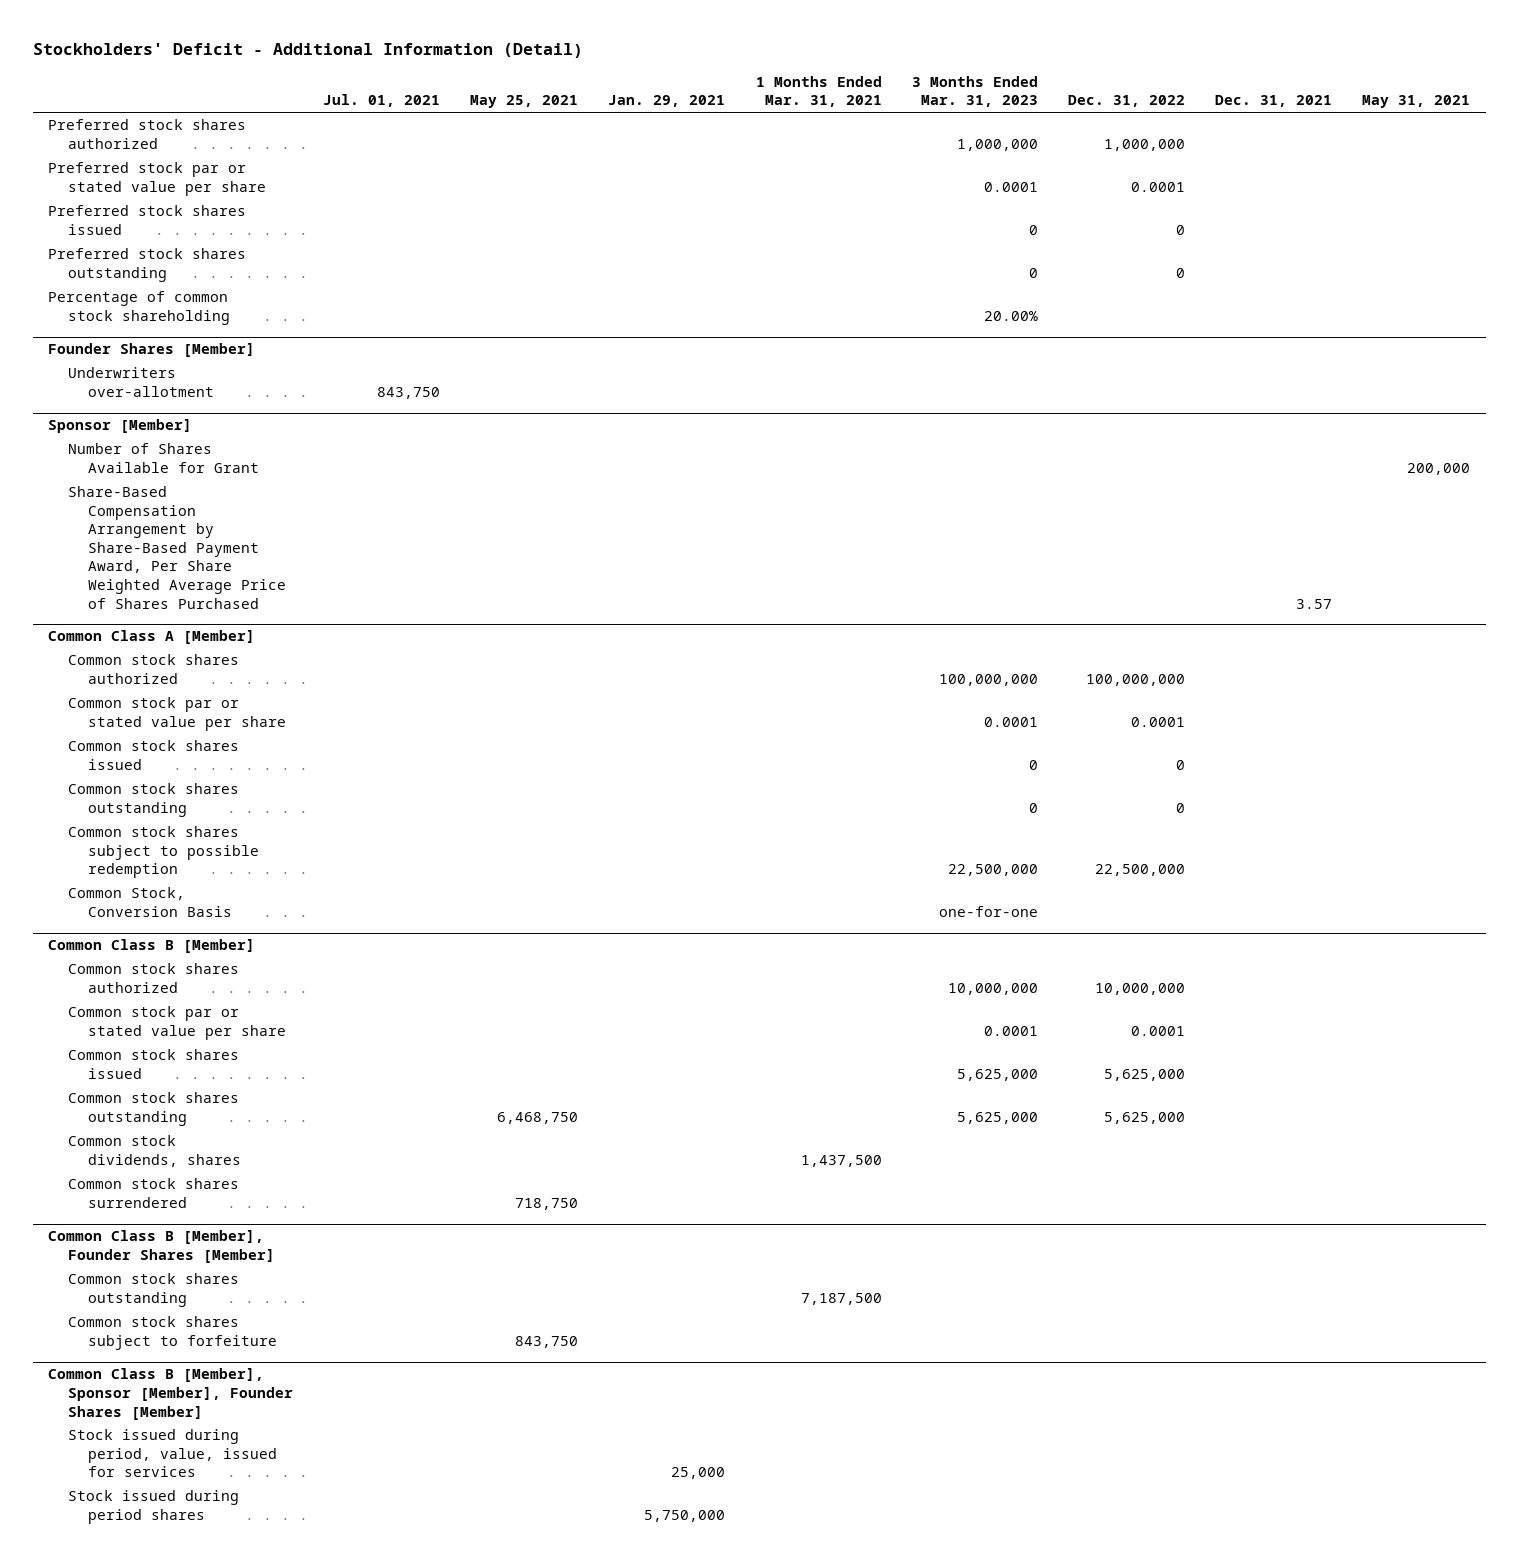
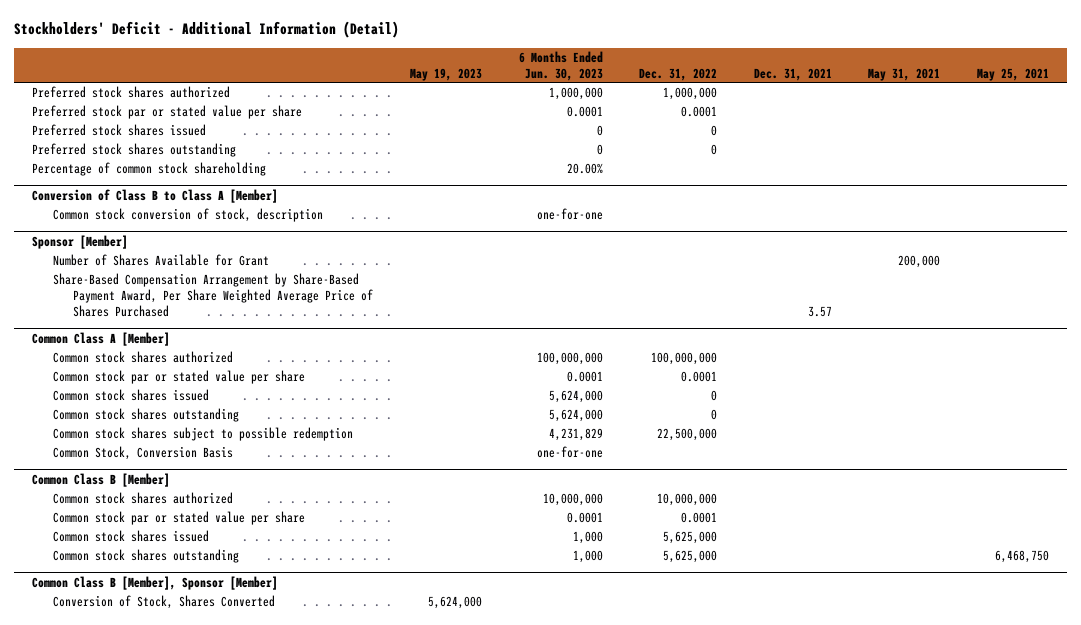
- | Jul. 01, 2021 | May 25, 2021 | Jan. 29, 2021 | 1 Months Ended Mar. 31, 2021 | 3 Months Ended Mar. 31, 2023 | Dec. 31, 2022 | Dec. 31, 2021 | May 31, 2021
+ | May 19, 2023 | 6 Months Ended Jun. 30, 2023 | Dec. 31, 2022 | Dec. 31, 2021 | May 31, 2021 | May 25, 2021
- Founder Shares [Member]
- Underwriters over-allotment | 843,750 | | | | | | |
+ Conversion of Class B to Class A [Member]
+ Common stock conversion of stock, description | | one-for-one | | | |
@ Common Class B [Member]
- Common stock dividends, shares | | | | 1,437,500 | | | |
- Common stock shares surrendered | | 718,750 | | | | | |
- Common Class B [Member], Founder Shares [Member]
- Common stock shares outstanding | | | | 7,187,500 | | | |
- Common stock shares subject to forfeiture | | 843,750 | | | | | |
- Common Class B [Member], Sponsor [Member], Founder Shares [Member]
- Stock issued during period, value, issued for services | | | 25,000 | | | | |
- Stock issued during period shares | | | 5,750,000 | | | | |
+ Common Class B [Member], Sponsor [Member]
+ Conversion of Stock, Shares Converted | 5,624,000 | | | | |

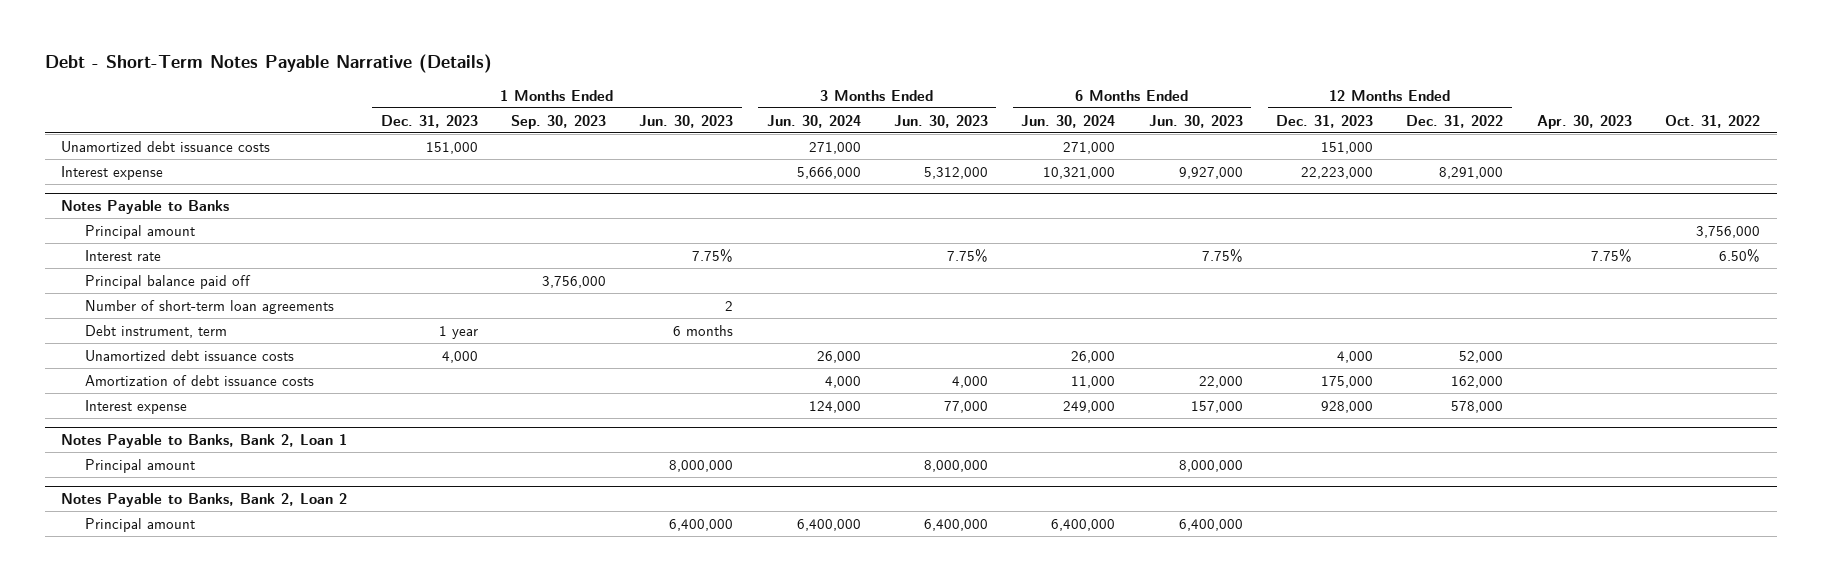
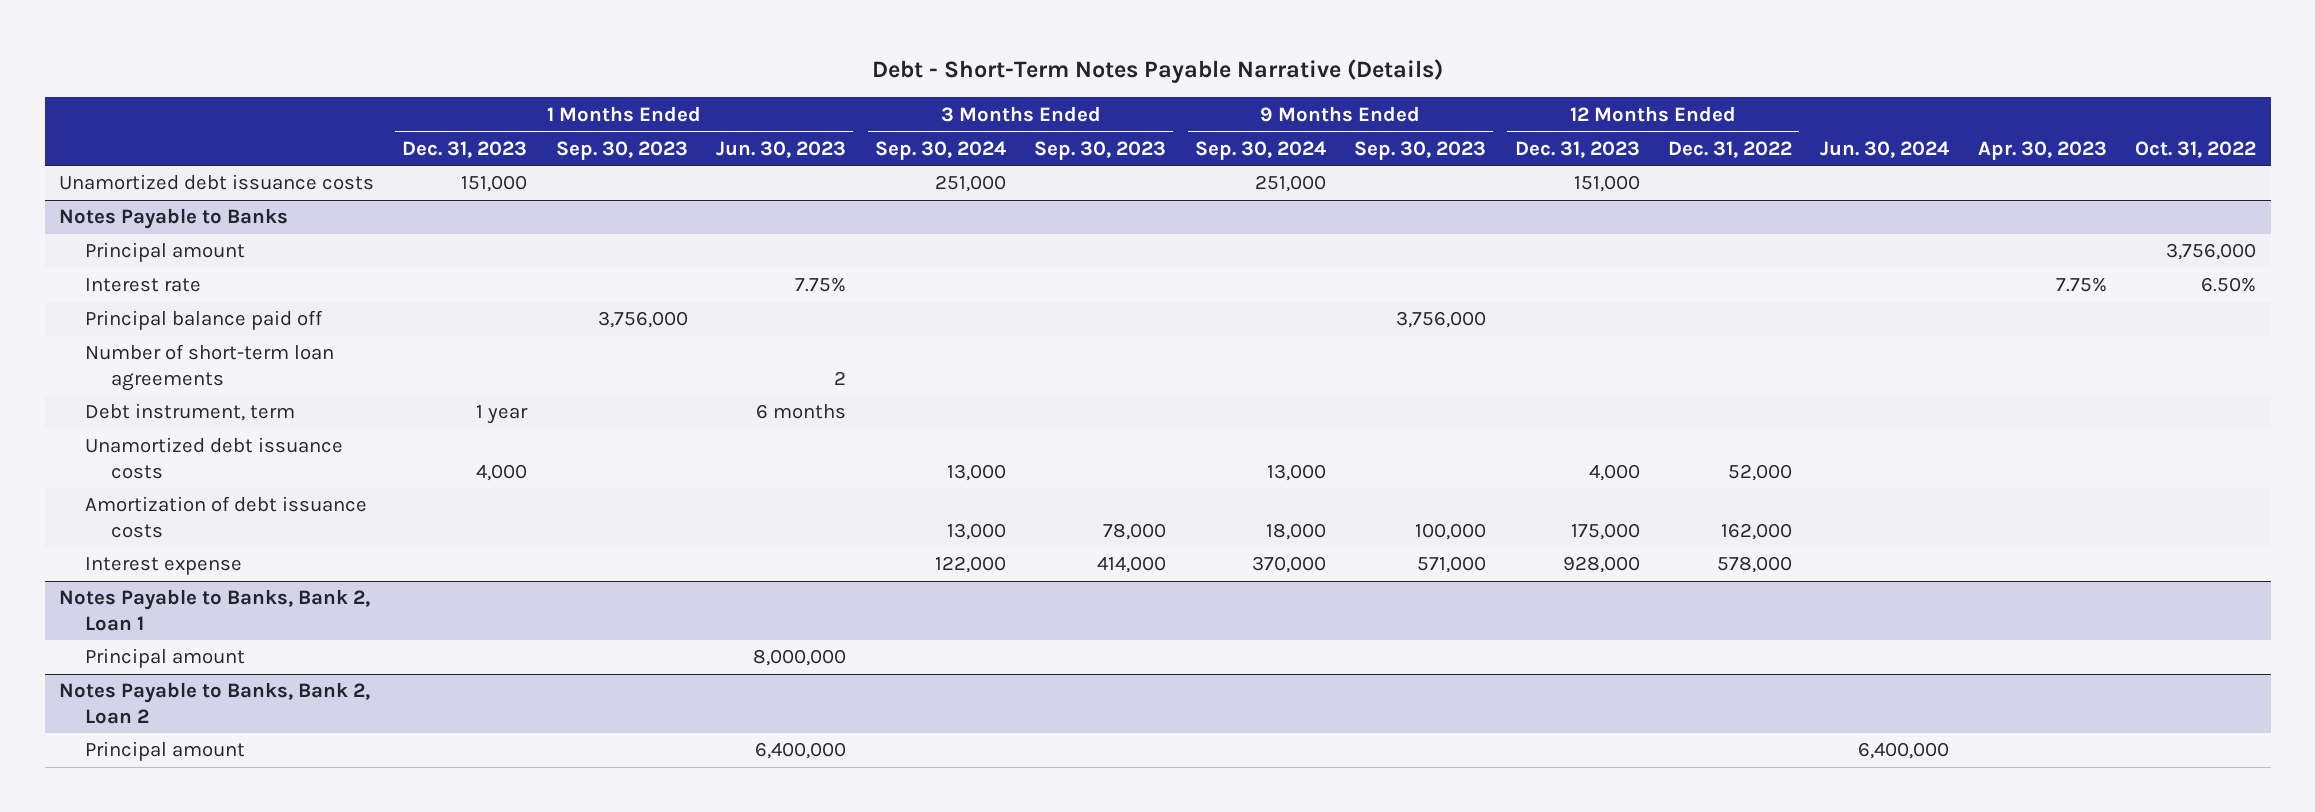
- | 1 Months Ended Dec. 31, 2023 | 1 Months Ended Sep. 30, 2023 | 1 Months Ended Jun. 30, 2023 | 3 Months Ended Jun. 30, 2024 | 3 Months Ended Jun. 30, 2023 | 6 Months Ended Jun. 30, 2024 | 6 Months Ended Jun. 30, 2023 | 12 Months Ended Dec. 31, 2023 | 12 Months Ended Dec. 31, 2022 | Apr. 30, 2023 | Oct. 31, 2022
+ | 1 Months Ended Dec. 31, 2023 | 1 Months Ended Sep. 30, 2023 | 1 Months Ended Jun. 30, 2023 | 3 Months Ended Sep. 30, 2024 | 3 Months Ended Sep. 30, 2023 | 9 Months Ended Sep. 30, 2024 | 9 Months Ended Sep. 30, 2023 | 12 Months Ended Dec. 31, 2023 | 12 Months Ended Dec. 31, 2022 | Jun. 30, 2024 | Apr. 30, 2023 | Oct. 31, 2022
- Interest expense | | | | 5,666,000 | 5,312,000 | 10,321,000 | 9,927,000 | 22,223,000 | 8,291,000 | |

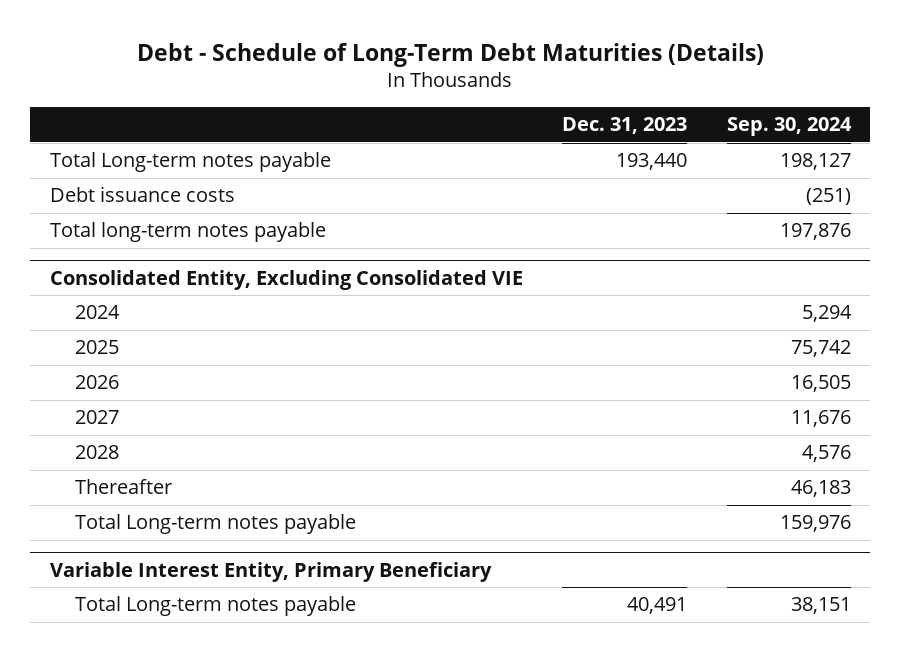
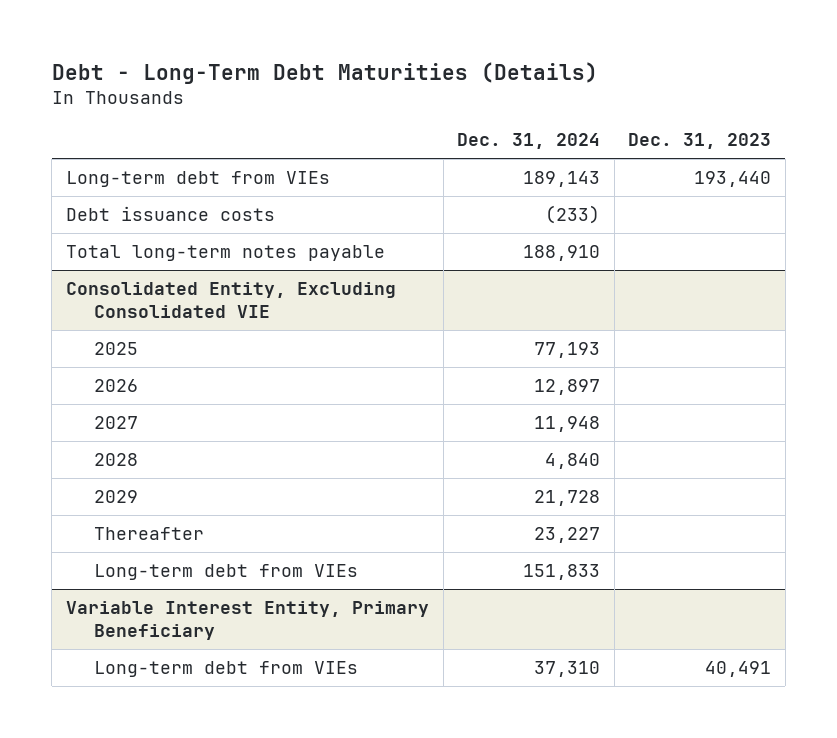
- Debt - Schedule of Long-Term Debt Maturities (Details)
+ Debt - Long-Term Debt Maturities (Details)
- | Dec. 31, 2023 | Sep. 30, 2024
+ | Dec. 31, 2024 | Dec. 31, 2023
- Total Long-term notes payable | 193,440 | 198,127
+ Long-term debt from VIEs | 189,143 | 193,440
@ Consolidated Entity, Excluding Consolidated VIE
- 2024 | | 5,294
+ 2029 | 21,728 |
- Total Long-term notes payable | | 159,976
+ Long-term debt from VIEs | 151,833 |
@ Variable Interest Entity, Primary Beneficiary
- Total Long-term notes payable | 40,491 | 38,151
+ Long-term debt from VIEs | 37,310 | 40,491

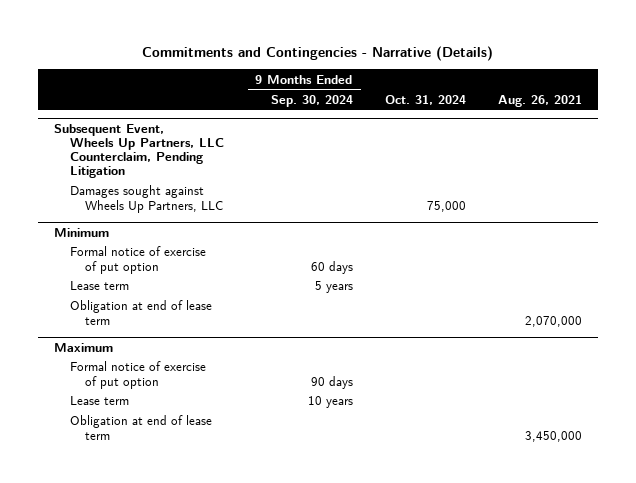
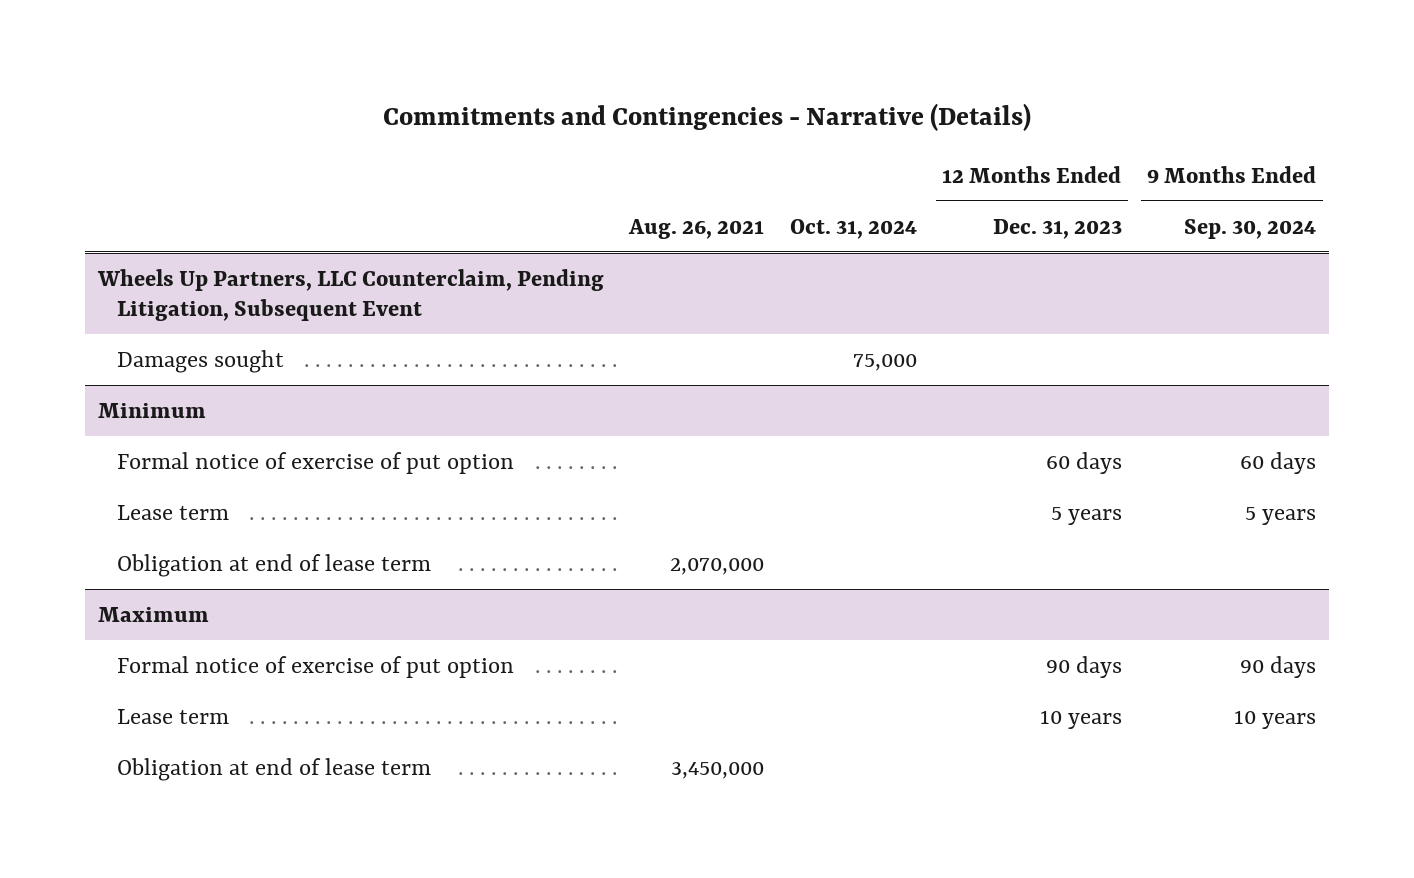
- | 9 Months Ended Sep. 30, 2024 | Oct. 31, 2024 | Aug. 26, 2021
+ | Aug. 26, 2021 | Oct. 31, 2024 | 12 Months Ended Dec. 31, 2023 | 9 Months Ended Sep. 30, 2024
- Subsequent Event, Wheels Up Partners, LLC Counterclaim, Pending Litigation
- Damages sought against Wheels Up Partners, LLC | | 75,000 |
+ Wheels Up Partners, LLC Counterclaim, Pending Litigation, Subsequent Event
+ Damages sought | | 75,000 | |

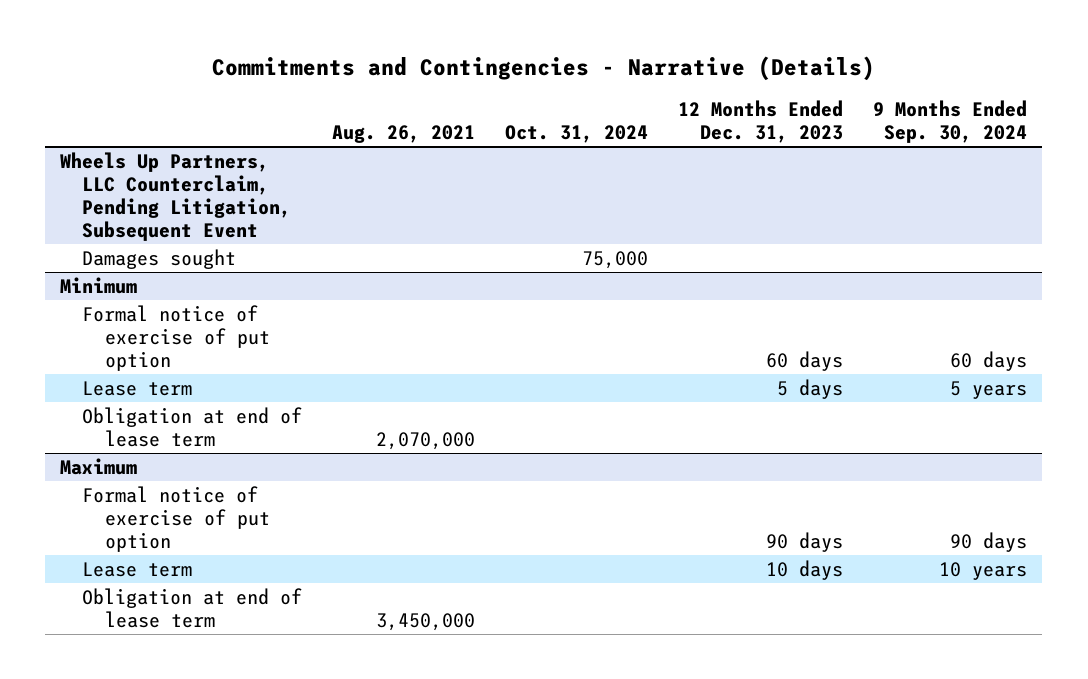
@ Minimum
- Lease term | | | 5 years | 5 years
+ Lease term | | | 5 days | 5 years
@ Maximum
- Lease term | | | 10 years | 10 years
+ Lease term | | | 10 days | 10 years

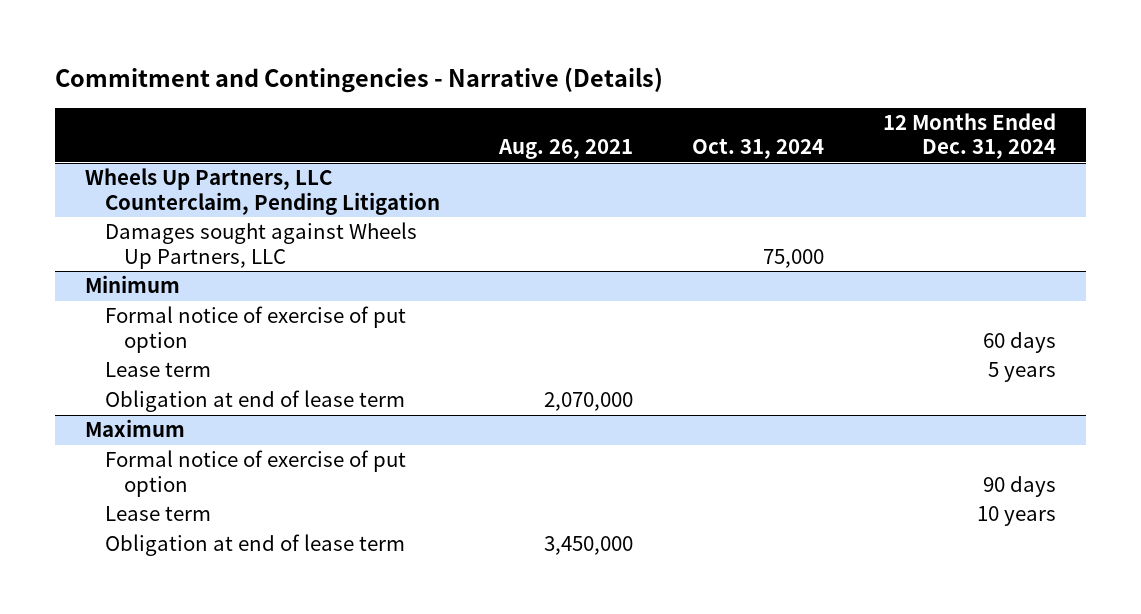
- Commitments and Contingencies - Narrative (Details)
+ Commitment and Contingencies - Narrative (Details)
- | Aug. 26, 2021 | Oct. 31, 2024 | 12 Months Ended Dec. 31, 2023 | 9 Months Ended Sep. 30, 2024
+ | Aug. 26, 2021 | Oct. 31, 2024 | 12 Months Ended Dec. 31, 2024
- Wheels Up Partners, LLC Counterclaim, Pending Litigation, Subsequent Event
- Damages sought | | 75,000 | |
+ Wheels Up Partners, LLC Counterclaim, Pending Litigation
+ Damages sought against Wheels Up Partners, LLC | | 75,000 |

